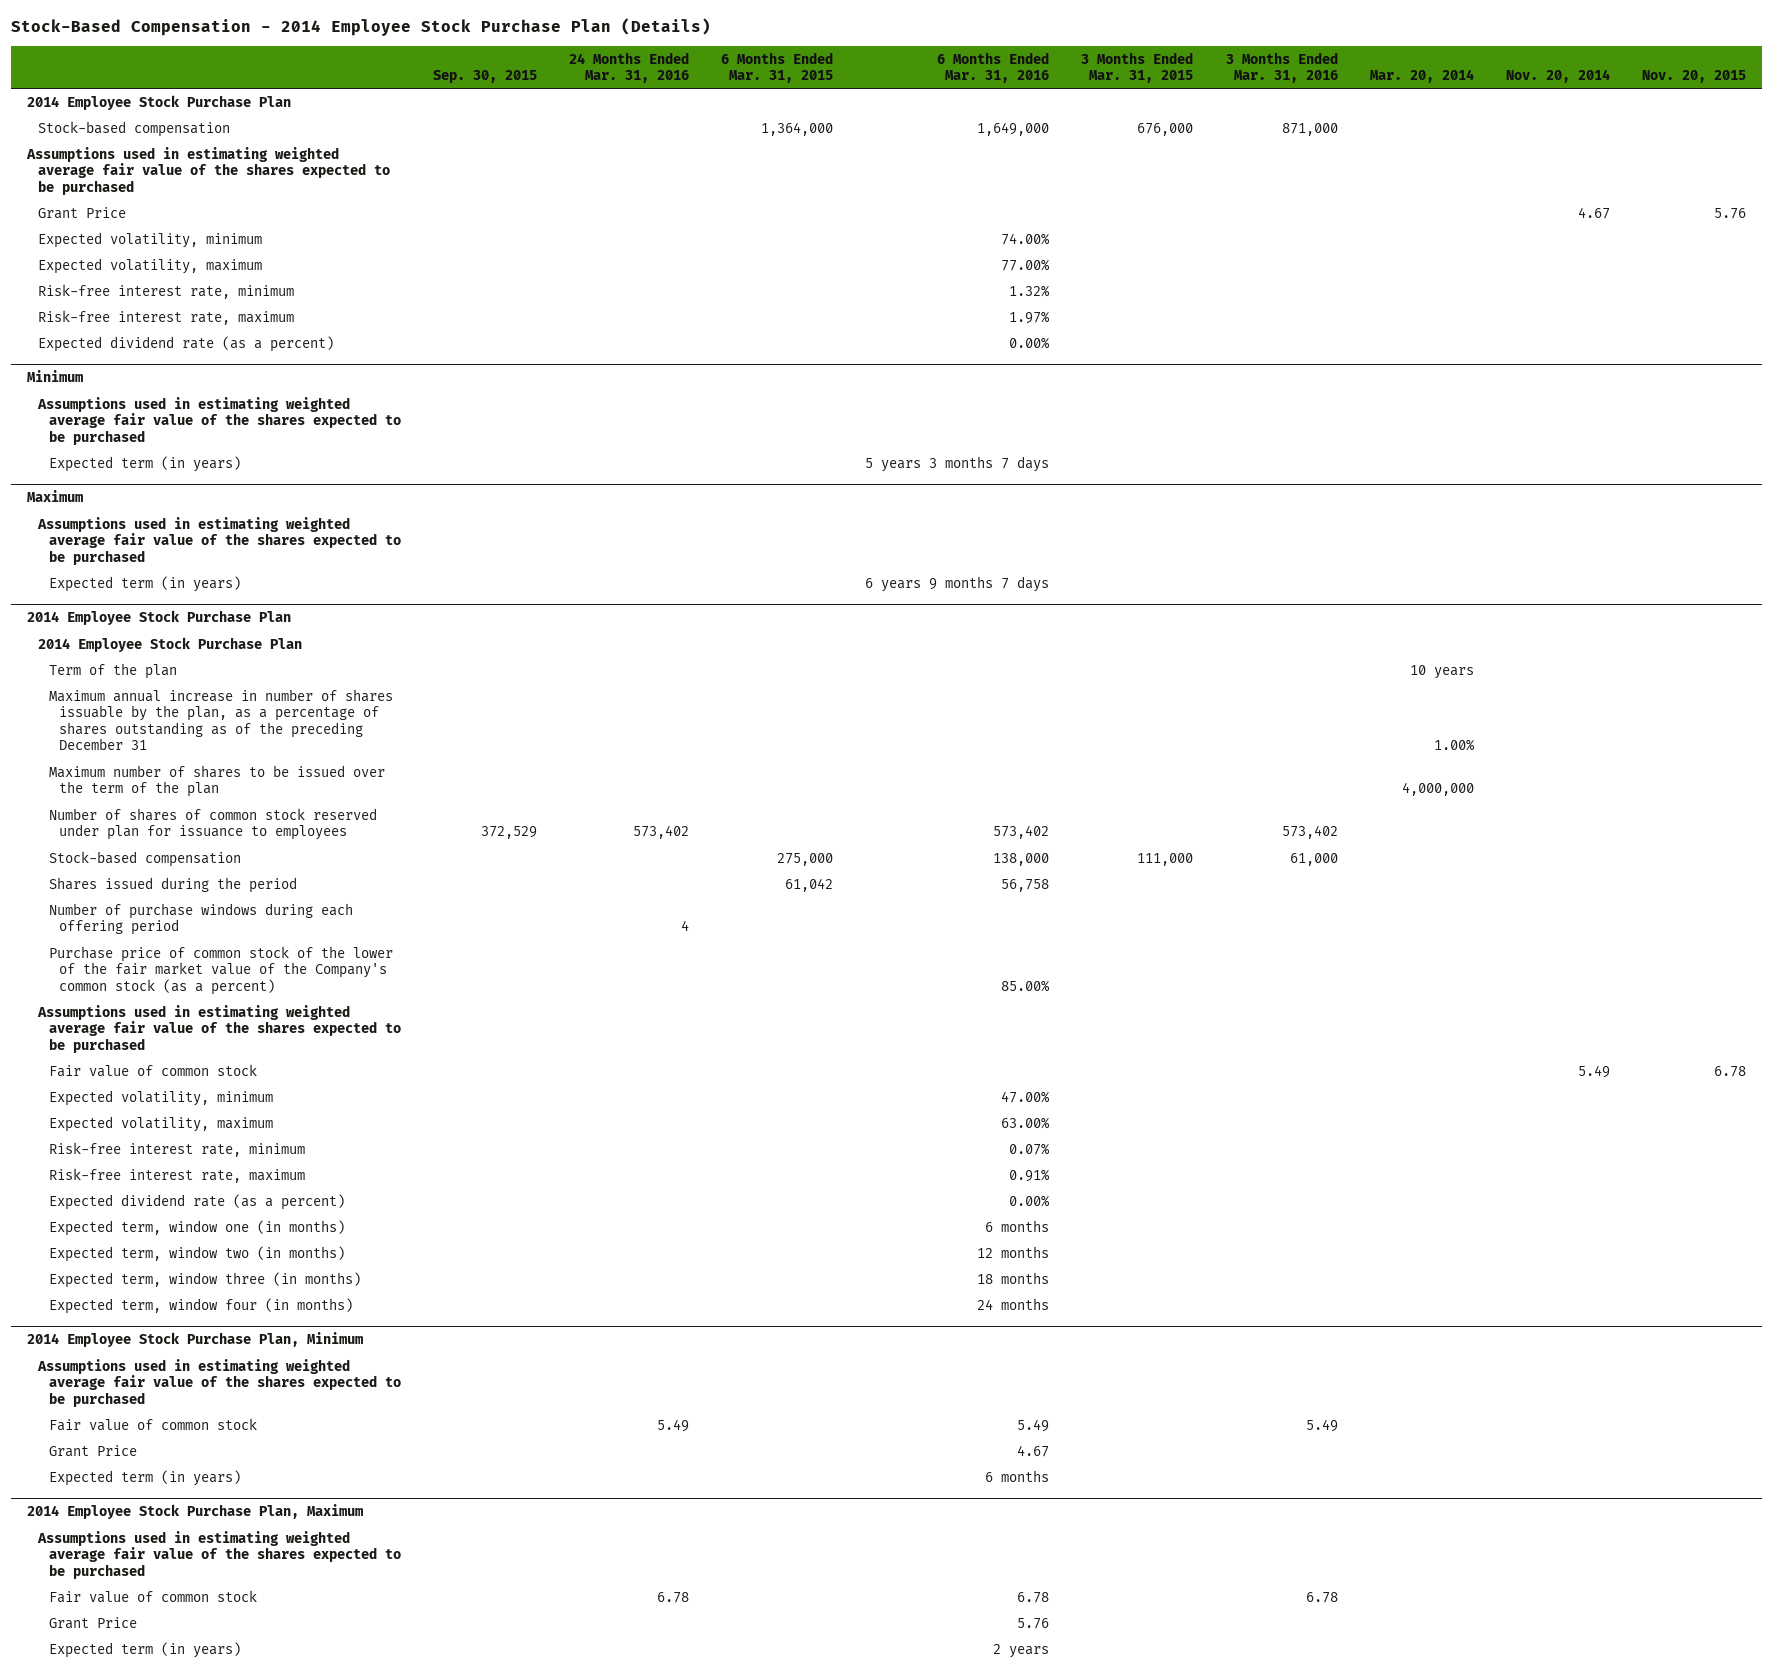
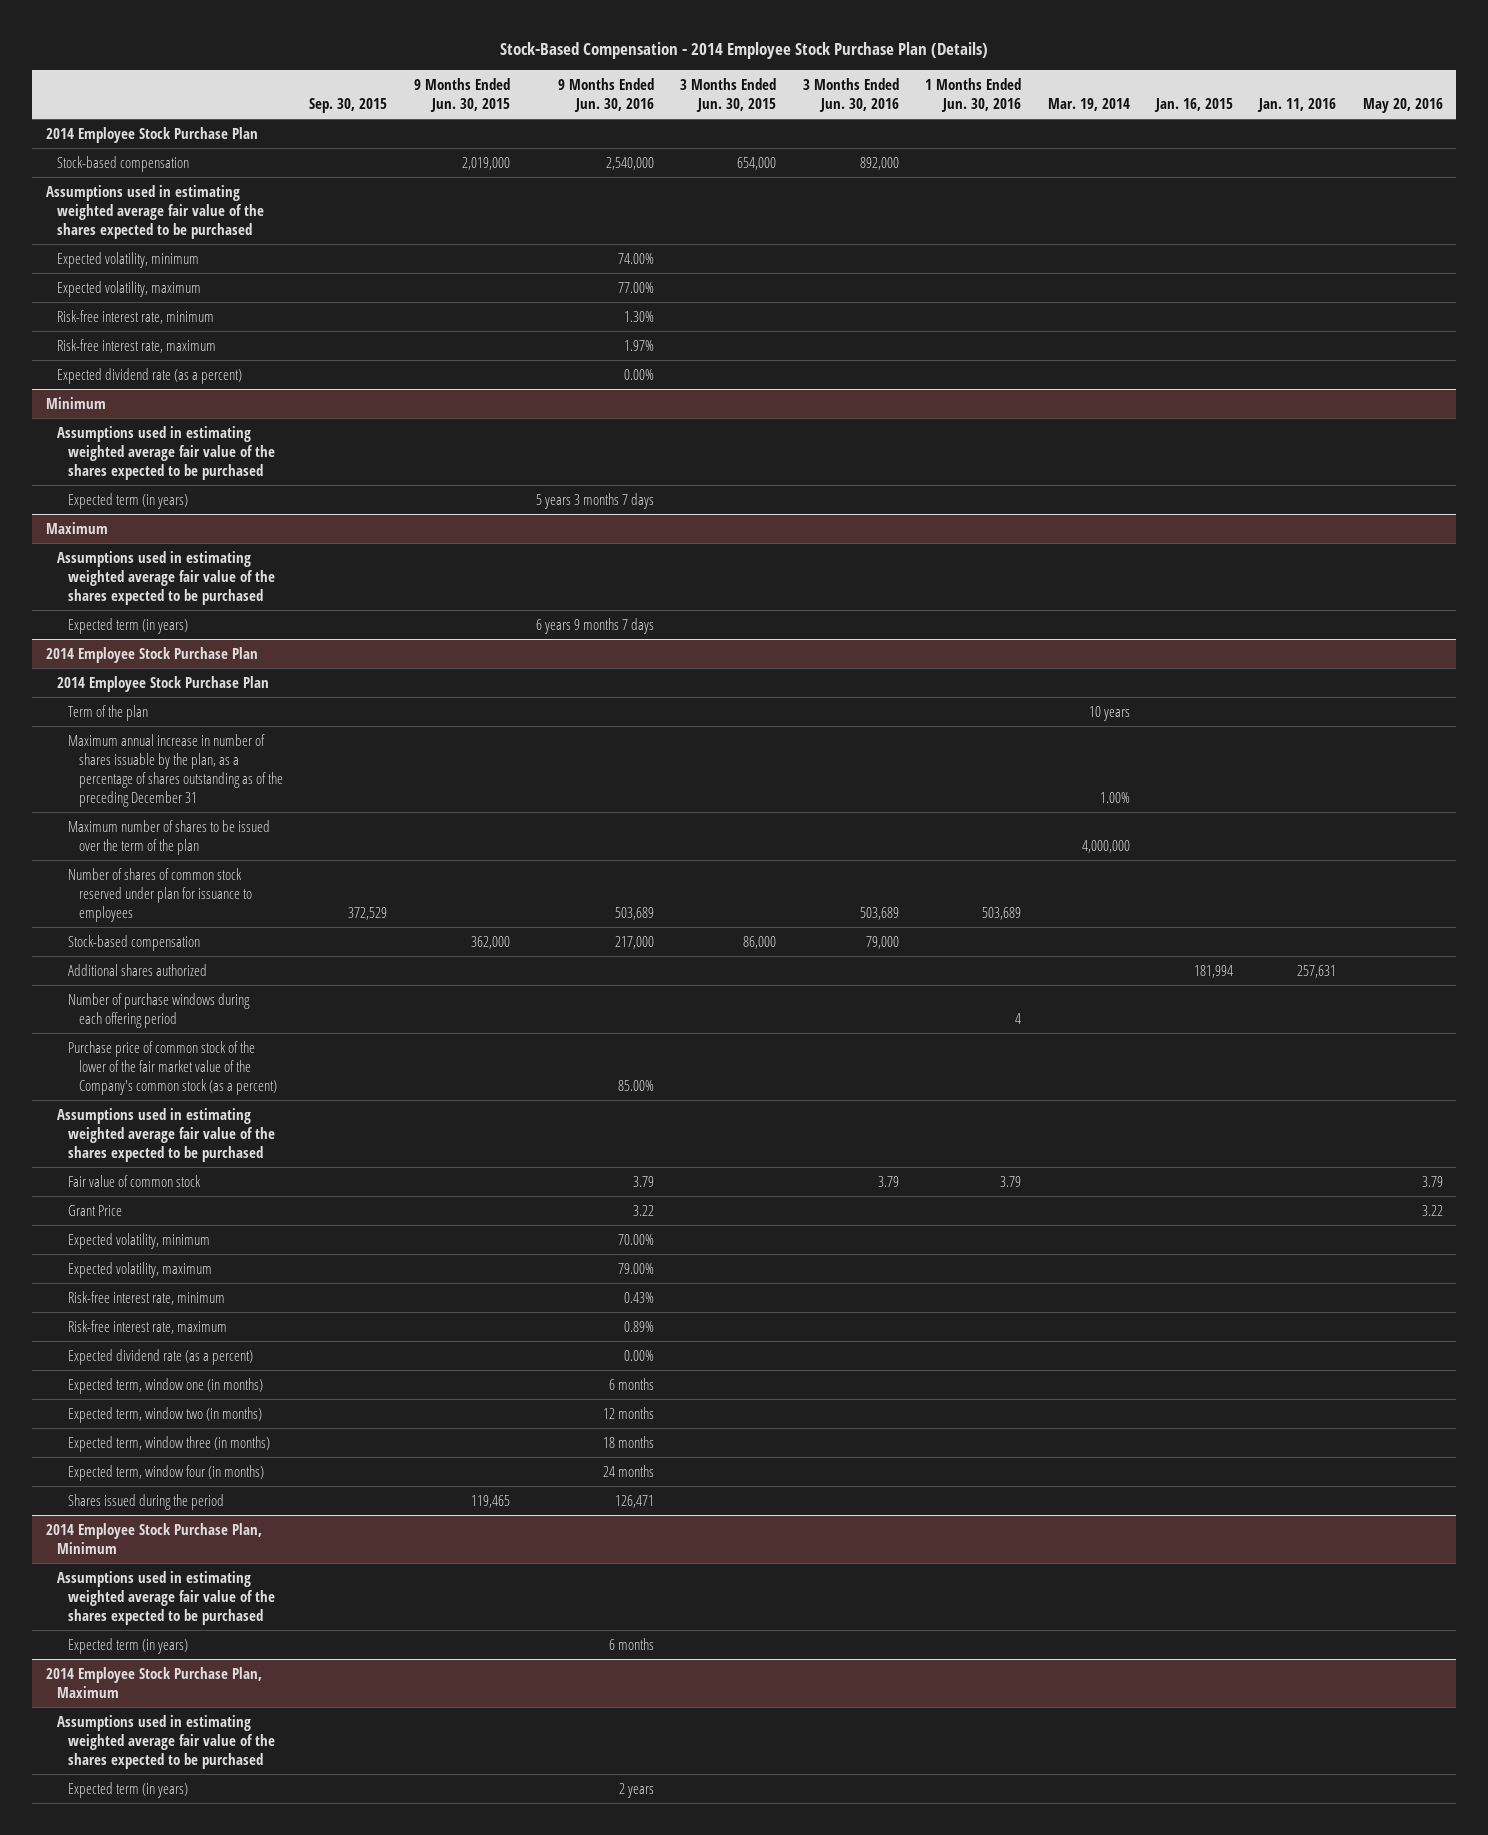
- | Sep. 30, 2015 | 24 Months Ended Mar. 31, 2016 | 6 Months Ended Mar. 31, 2015 | 6 Months Ended Mar. 31, 2016 | 3 Months Ended Mar. 31, 2015 | 3 Months Ended Mar. 31, 2016 | Mar. 20, 2014 | Nov. 20, 2014 | Nov. 20, 2015
+ | Sep. 30, 2015 | 9 Months Ended Jun. 30, 2015 | 9 Months Ended Jun. 30, 2016 | 3 Months Ended Jun. 30, 2015 | 3 Months Ended Jun. 30, 2016 | 1 Months Ended Jun. 30, 2016 | Mar. 19, 2014 | Jan. 16, 2015 | Jan. 11, 2016 | May 20, 2016
- Grant Price | | | | | | | | 4.67 | 5.76
@ 2014 Employee Stock Purchase Plan
+ Additional shares authorized | | | | | | | | 181,994 | 257,631 |
+ Grant Price | | | 3.22 | | | | | | | 3.22
moved down: Shares issued during the period | | 119,465 | 126,471 | | | | | | |
@ 2014 Employee Stock Purchase Plan, Minimum
- Fair value of common stock | | 5.49 | | 5.49 | | 5.49 | | |
- Grant Price | | | | 4.67 | | | | |
@ 2014 Employee Stock Purchase Plan, Maximum
- Fair value of common stock | | 6.78 | | 6.78 | | 6.78 | | |
- Grant Price | | | | 5.76 | | | | |

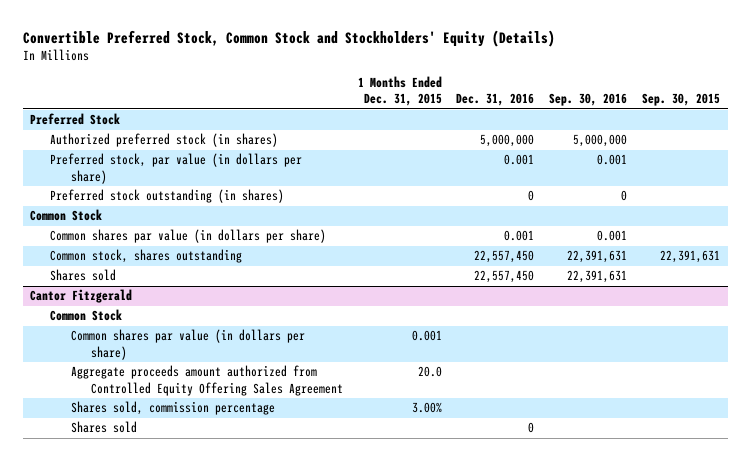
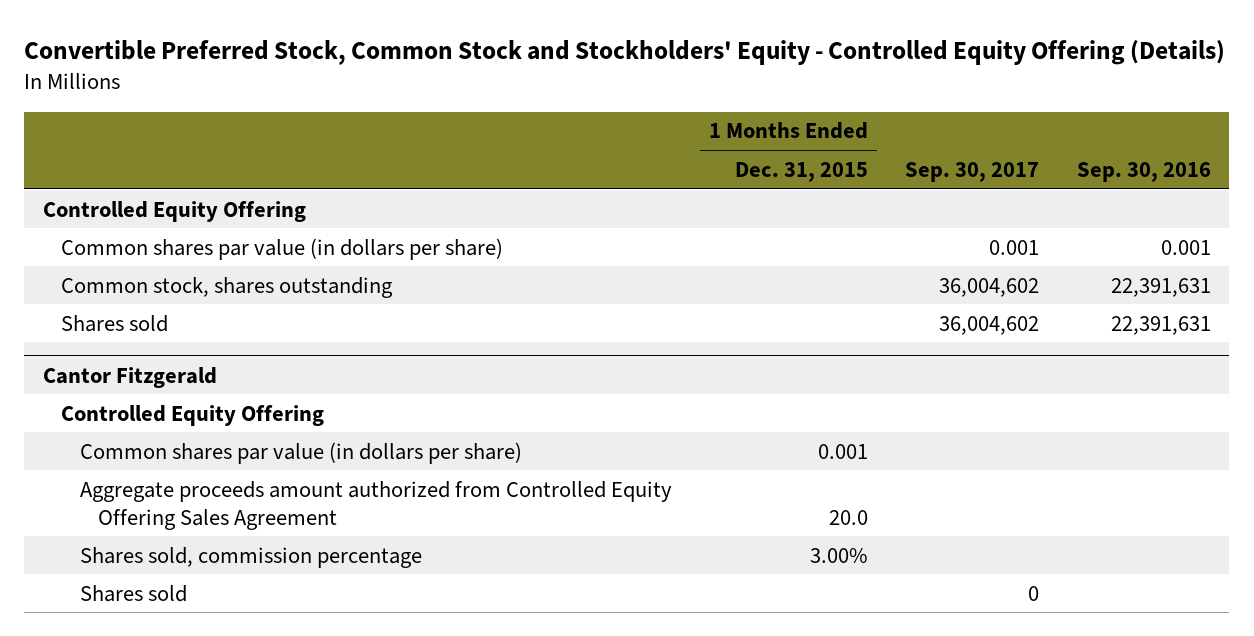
- Convertible Preferred Stock, Common Stock and Stockholders' Equity (Details)
+ Convertible Preferred Stock, Common Stock and Stockholders' Equity - Controlled Equity Offering (Details)
- | 1 Months Ended Dec. 31, 2015 | Dec. 31, 2016 | Sep. 30, 2016 | Sep. 30, 2015
+ | 1 Months Ended Dec. 31, 2015 | Sep. 30, 2017 | Sep. 30, 2016
- Preferred Stock
- Authorized preferred stock (in shares) | | 5,000,000 | 5,000,000 |
- Preferred stock, par value (in dollars per share) | | 0.001 | 0.001 |
- Preferred stock outstanding (in shares) | | 0 | 0 |
- Common Stock
+ Controlled Equity Offering
@ Cantor Fitzgerald
- Common Stock
+ Controlled Equity Offering

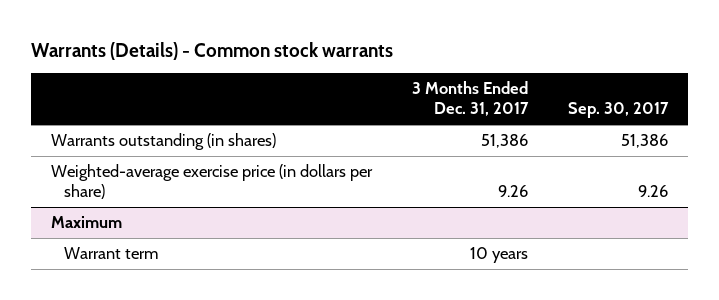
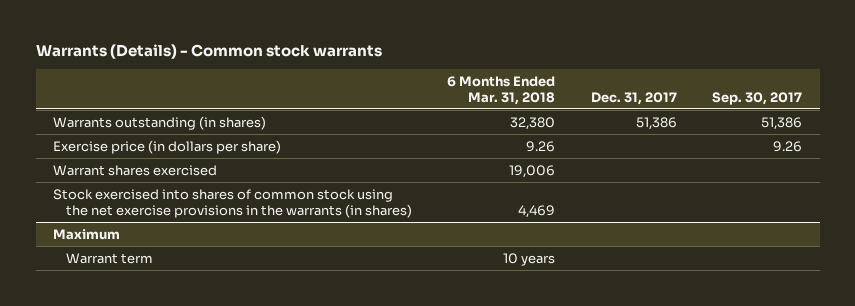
- | 3 Months Ended Dec. 31, 2017 | Sep. 30, 2017
+ | 6 Months Ended Mar. 31, 2018 | Dec. 31, 2017 | Sep. 30, 2017
- Weighted-average exercise price (in dollars per share) | 9.26 | 9.26
+ Exercise price (in dollars per share) | 9.26 | | 9.26
+ Warrant shares exercised | 19,006 | |
+ Stock exercised into shares of common stock using the net exercise provisions in the warrants (in shares) | 4,469 | |

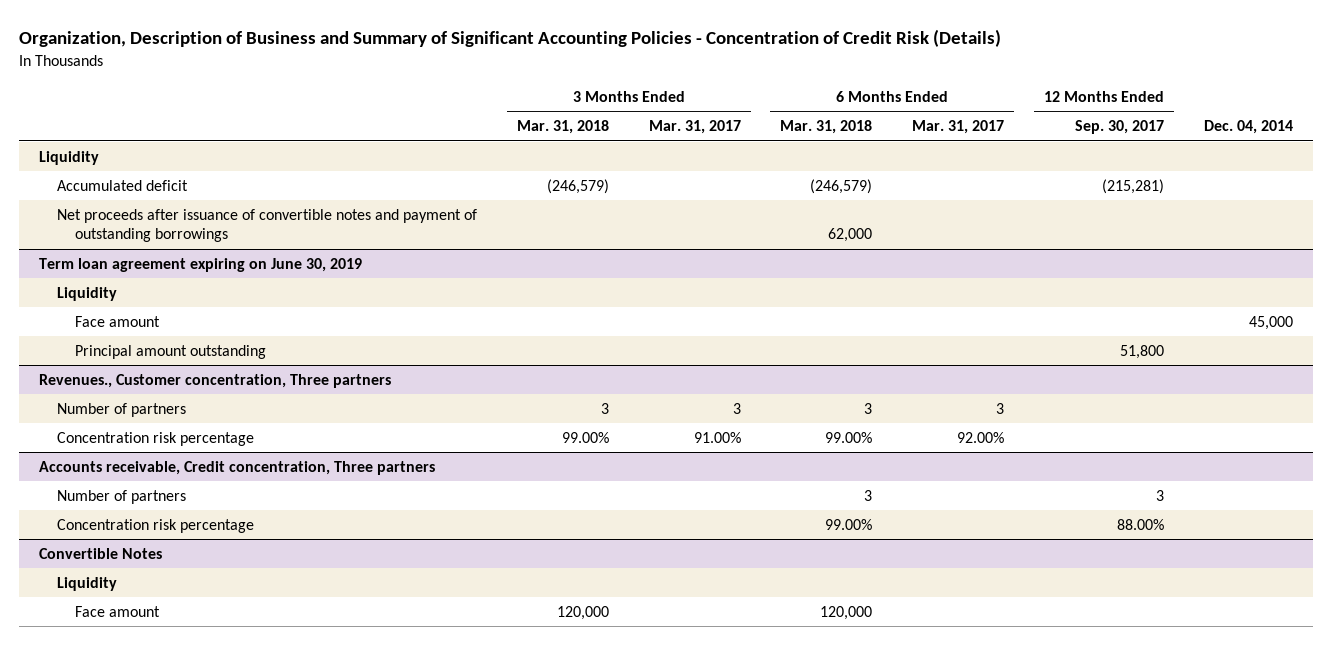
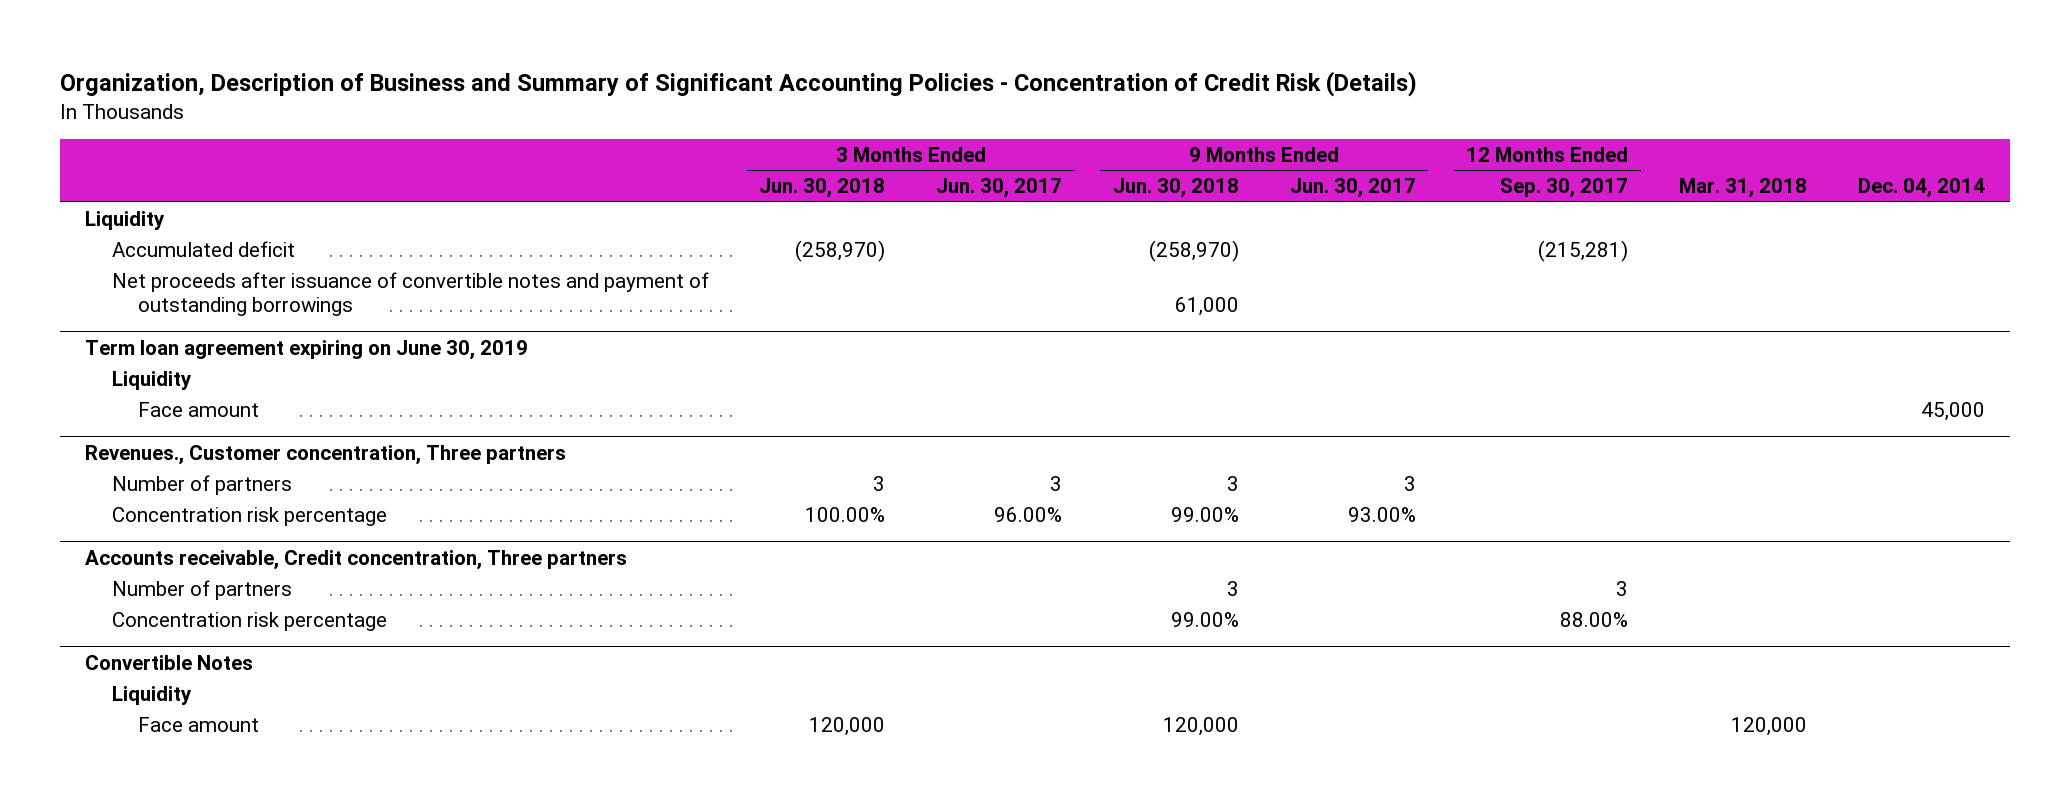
- | 3 Months Ended Mar. 31, 2018 | 3 Months Ended Mar. 31, 2017 | 6 Months Ended Mar. 31, 2018 | 6 Months Ended Mar. 31, 2017 | 12 Months Ended Sep. 30, 2017 | Dec. 04, 2014
+ | 3 Months Ended Jun. 30, 2018 | 3 Months Ended Jun. 30, 2017 | 9 Months Ended Jun. 30, 2018 | 9 Months Ended Jun. 30, 2017 | 12 Months Ended Sep. 30, 2017 | Mar. 31, 2018 | Dec. 04, 2014
@ Term loan agreement expiring on June 30, 2019
- Principal amount outstanding | | | | | 51,800 |

